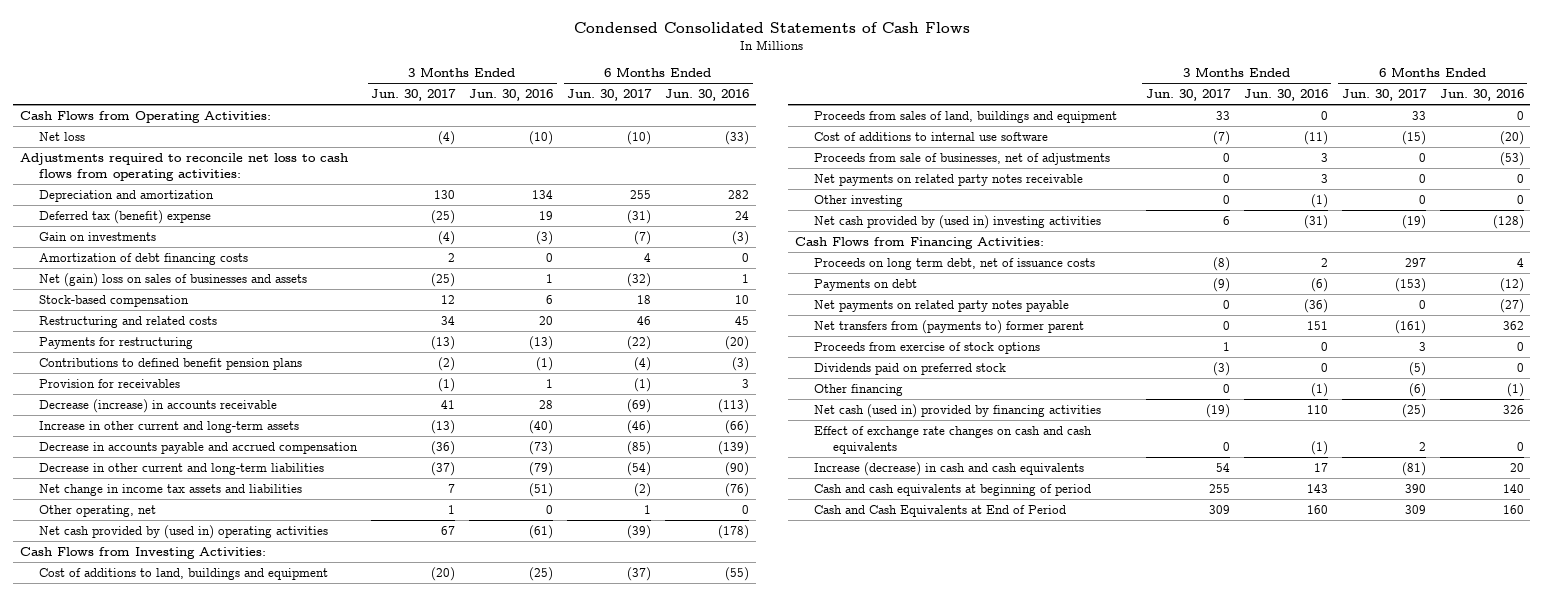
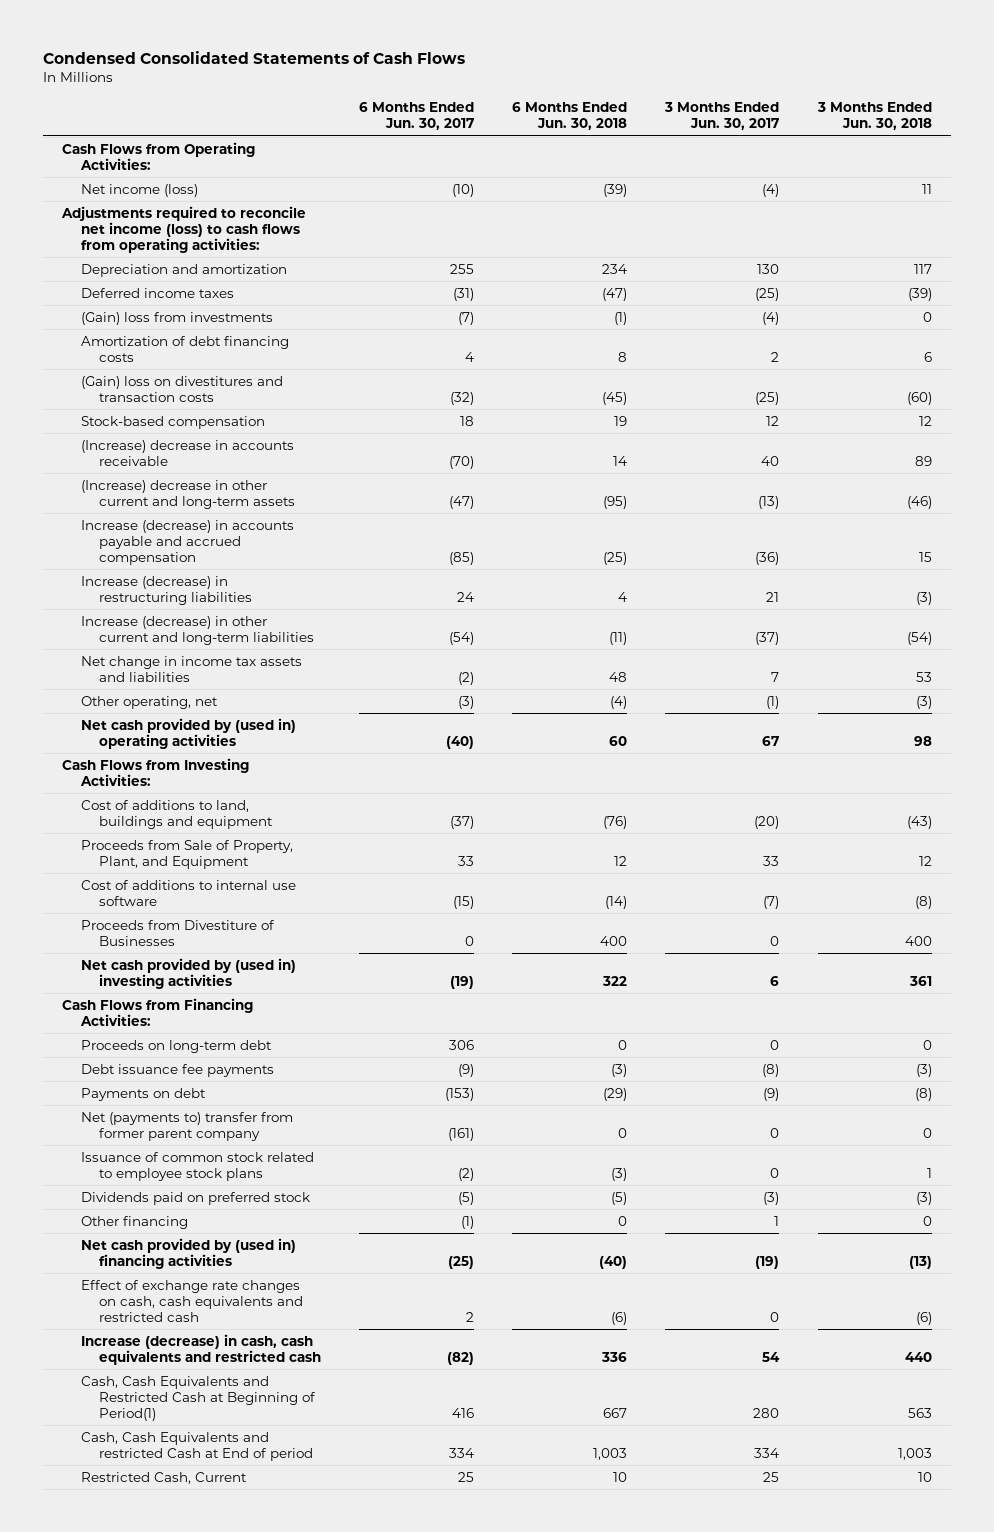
- | 3 Months Ended Jun. 30, 2017 | 3 Months Ended Jun. 30, 2016 | 6 Months Ended Jun. 30, 2017 | 6 Months Ended Jun. 30, 2016
+ | 6 Months Ended Jun. 30, 2017 | 6 Months Ended Jun. 30, 2018 | 3 Months Ended Jun. 30, 2017 | 3 Months Ended Jun. 30, 2018
- Net loss | (4) | (10) | (10) | (33)
- Adjustments required to reconcile net loss to cash flows from operating activities:
+ Net income (loss) | (10) | (39) | (4) | 11
+ Adjustments required to reconcile net income (loss) to cash flows from operating activities:
- Deferred tax (benefit) expense | (25) | 19 | (31) | 24
- Gain on investments | (4) | (3) | (7) | (3)
+ Deferred income taxes | (31) | (47) | (25) | (39)
+ (Gain) loss from investments | (7) | (1) | (4) | 0
- Net (gain) loss on sales of businesses and assets | (25) | 1 | (32) | 1
+ (Gain) loss on divestitures and transaction costs | (32) | (45) | (25) | (60)
- Restructuring and related costs | 34 | 20 | 46 | 45
- Payments for restructuring | (13) | (13) | (22) | (20)
- Contributions to defined benefit pension plans | (2) | (1) | (4) | (3)
- Provision for receivables | (1) | 1 | (1) | 3
- Decrease (increase) in accounts receivable | 41 | 28 | (69) | (113)
- Increase in other current and long-term assets | (13) | (40) | (46) | (66)
- Decrease in accounts payable and accrued compensation | (36) | (73) | (85) | (139)
- Decrease in other current and long-term liabilities | (37) | (79) | (54) | (90)
+ (Increase) decrease in accounts receivable | (70) | 14 | 40 | 89
+ (Increase) decrease in other current and long-term assets | (47) | (95) | (13) | (46)
+ Increase (decrease) in accounts payable and accrued compensation | (85) | (25) | (36) | 15
+ Increase (decrease) in restructuring liabilities | 24 | 4 | 21 | (3)
+ Increase (decrease) in other current and long-term liabilities | (54) | (11) | (37) | (54)
- Other operating, net | 1 | 0 | 1 | 0
- Net cash provided by (used in) operating activities | 67 | (61) | (39) | (178)
+ Other operating, net | (3) | (4) | (1) | (3)
+ Net cash provided by (used in) operating activities | (40) | 60 | 67 | 98
- Proceeds from sales of land, buildings and equipment | 33 | 0 | 33 | 0
+ Proceeds from Sale of Property, Plant, and Equipment | 33 | 12 | 33 | 12
- Proceeds from sale of businesses, net of adjustments | 0 | 3 | 0 | (53)
- Net payments on related party notes receivable | 0 | 3 | 0 | 0
- Other investing | 0 | (1) | 0 | 0
+ Proceeds from Divestiture of Businesses | 0 | 400 | 0 | 400
- Proceeds on long term debt, net of issuance costs | (8) | 2 | 297 | 4
+ Proceeds on long-term debt | 306 | 0 | 0 | 0
+ Debt issuance fee payments | (9) | (3) | (8) | (3)
- Net payments on related party notes payable | 0 | (36) | 0 | (27)
- Net transfers from (payments to) former parent | 0 | 151 | (161) | 362
- Proceeds from exercise of stock options | 1 | 0 | 3 | 0
+ Net (payments to) transfer from former parent company | (161) | 0 | 0 | 0
+ Issuance of common stock related to employee stock plans | (2) | (3) | 0 | 1
- Other financing | 0 | (1) | (6) | (1)
- Net cash (used in) provided by financing activities | (19) | 110 | (25) | 326
- Effect of exchange rate changes on cash and cash equivalents | 0 | (1) | 2 | 0
- Increase (decrease) in cash and cash equivalents | 54 | 17 | (81) | 20
- Cash and cash equivalents at beginning of period | 255 | 143 | 390 | 140
- Cash and Cash Equivalents at End of Period | 309 | 160 | 309 | 160
+ Other financing | (1) | 0 | 1 | 0
+ Net cash provided by (used in) financing activities | (25) | (40) | (19) | (13)
+ Effect of exchange rate changes on cash, cash equivalents and restricted cash | 2 | (6) | 0 | (6)
+ Increase (decrease) in cash, cash equivalents and restricted cash | (82) | 336 | 54 | 440
+ Cash, Cash Equivalents and Restricted Cash at Beginning of Period(1) | 416 | 667 | 280 | 563
+ Cash, Cash Equivalents and restricted Cash at End of period | 334 | 1,003 | 334 | 1,003
+ Restricted Cash, Current | 25 | 10 | 25 | 10

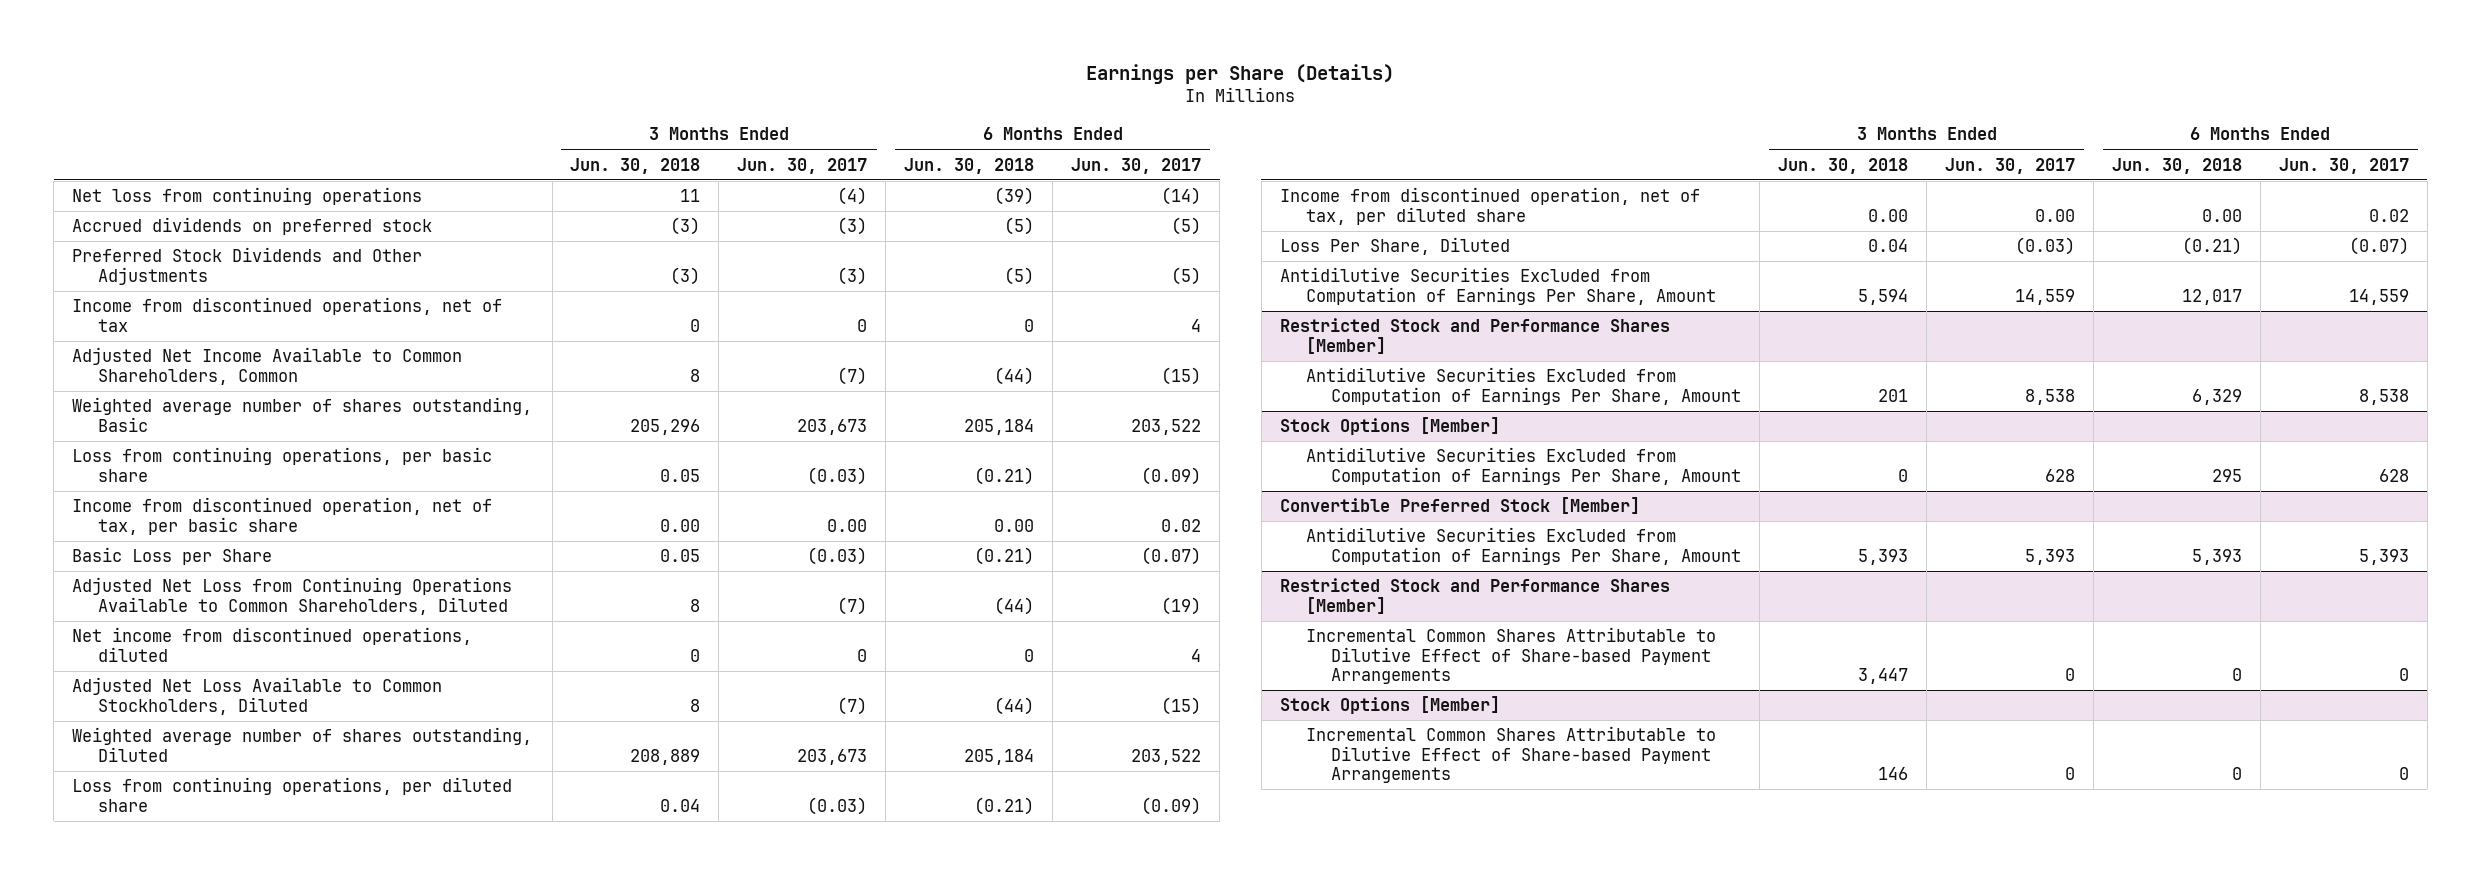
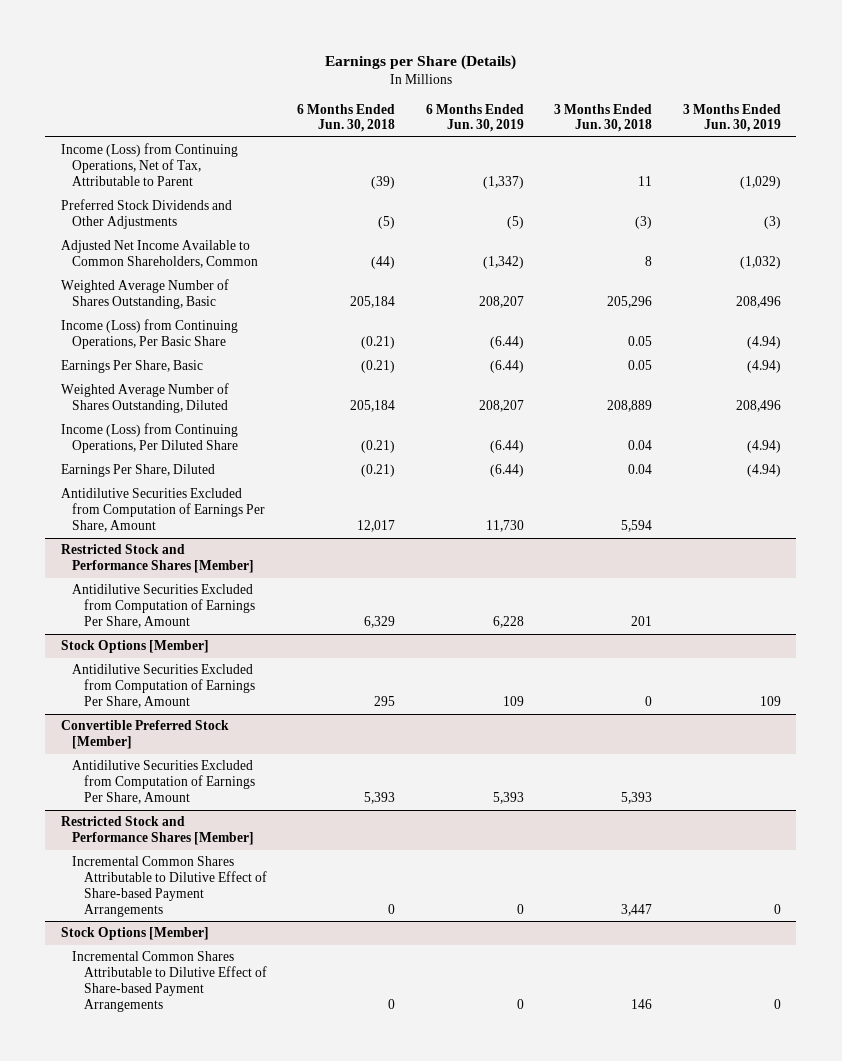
- | 3 Months Ended Jun. 30, 2018 | 3 Months Ended Jun. 30, 2017 | 6 Months Ended Jun. 30, 2018 | 6 Months Ended Jun. 30, 2017
+ | 6 Months Ended Jun. 30, 2018 | 6 Months Ended Jun. 30, 2019 | 3 Months Ended Jun. 30, 2018 | 3 Months Ended Jun. 30, 2019
- Net loss from continuing operations | 11 | (4) | (39) | (14)
- Accrued dividends on preferred stock | (3) | (3) | (5) | (5)
+ Income (Loss) from Continuing Operations, Net of Tax, Attributable to Parent | (39) | (1,337) | 11 | (1,029)
- Income from discontinued operations, net of tax | 0 | 0 | 0 | 4
- Weighted average number of shares outstanding, Basic | 205,296 | 203,673 | 205,184 | 203,522
- Loss from continuing operations, per basic share | 0.05 | (0.03) | (0.21) | (0.09)
- Income from discontinued operation, net of tax, per basic share | 0.00 | 0.00 | 0.00 | 0.02
- Basic Loss per Share | 0.05 | (0.03) | (0.21) | (0.07)
- Adjusted Net Loss from Continuing Operations Available to Common Shareholders, Diluted | 8 | (7) | (44) | (19)
- Net income from discontinued operations, diluted | 0 | 0 | 0 | 4
- Adjusted Net Loss Available to Common Stockholders, Diluted | 8 | (7) | (44) | (15)
- Weighted average number of shares outstanding, Diluted | 208,889 | 203,673 | 205,184 | 203,522
- Loss from continuing operations, per diluted share | 0.04 | (0.03) | (0.21) | (0.09)
- Income from discontinued operation, net of tax, per diluted share | 0.00 | 0.00 | 0.00 | 0.02
- Loss Per Share, Diluted | 0.04 | (0.03) | (0.21) | (0.07)
+ Weighted Average Number of Shares Outstanding, Basic | 205,184 | 208,207 | 205,296 | 208,496
+ Income (Loss) from Continuing Operations, Per Basic Share | (0.21) | (6.44) | 0.05 | (4.94)
+ Earnings Per Share, Basic | (0.21) | (6.44) | 0.05 | (4.94)
+ Weighted Average Number of Shares Outstanding, Diluted | 205,184 | 208,207 | 208,889 | 208,496
+ Income (Loss) from Continuing Operations, Per Diluted Share | (0.21) | (6.44) | 0.04 | (4.94)
+ Earnings Per Share, Diluted | (0.21) | (6.44) | 0.04 | (4.94)

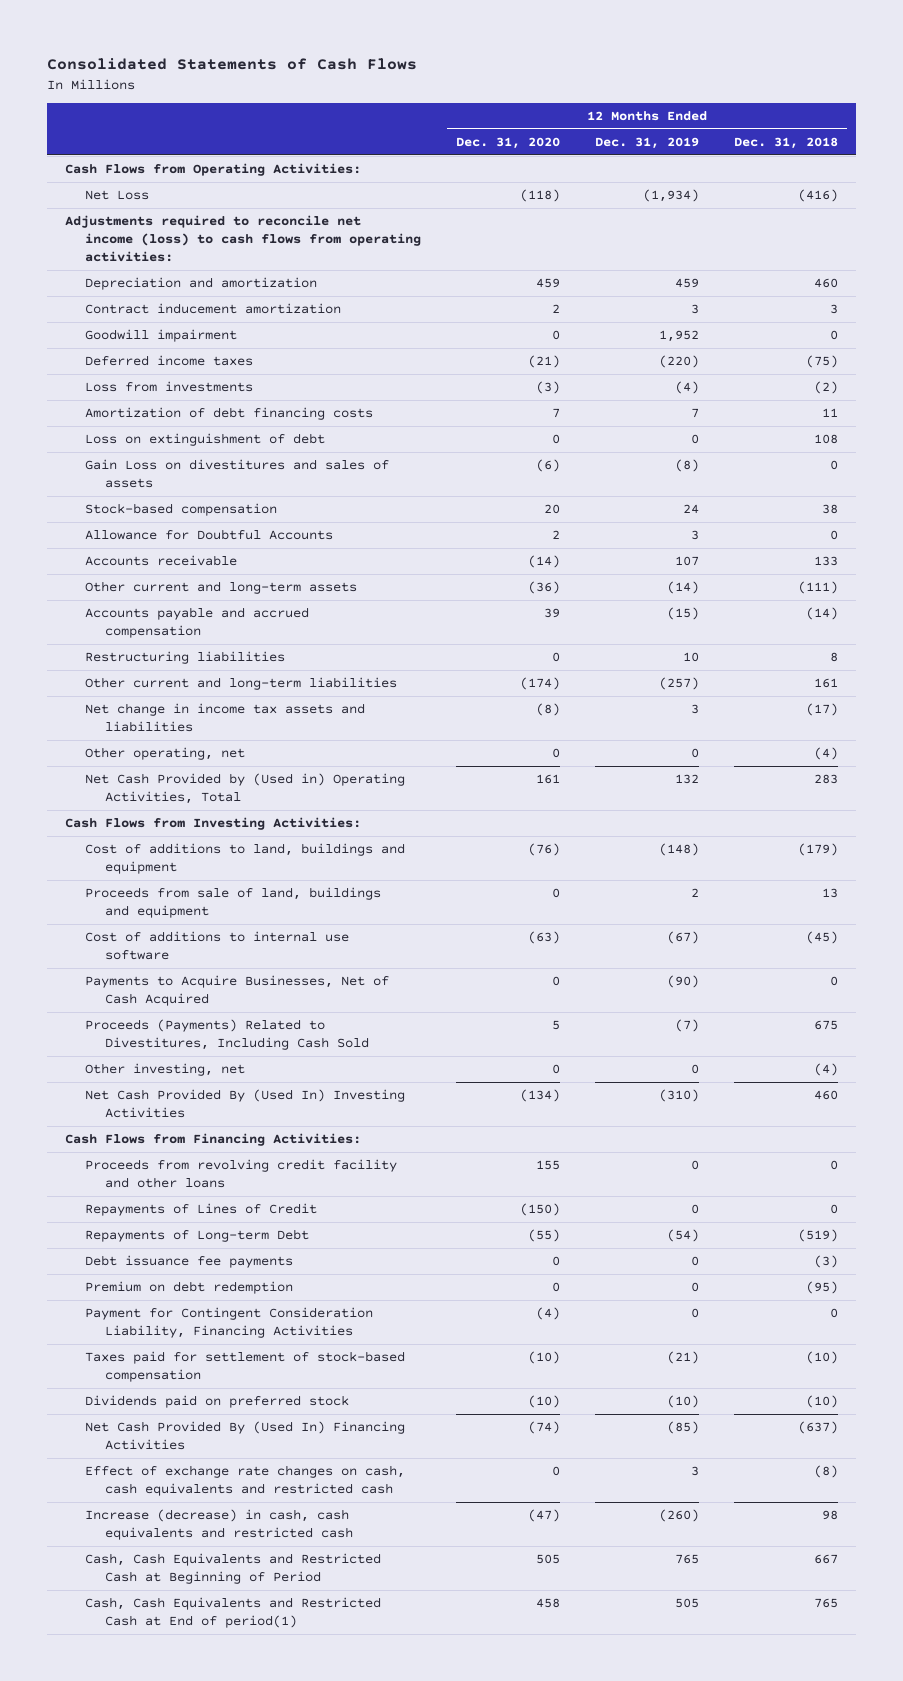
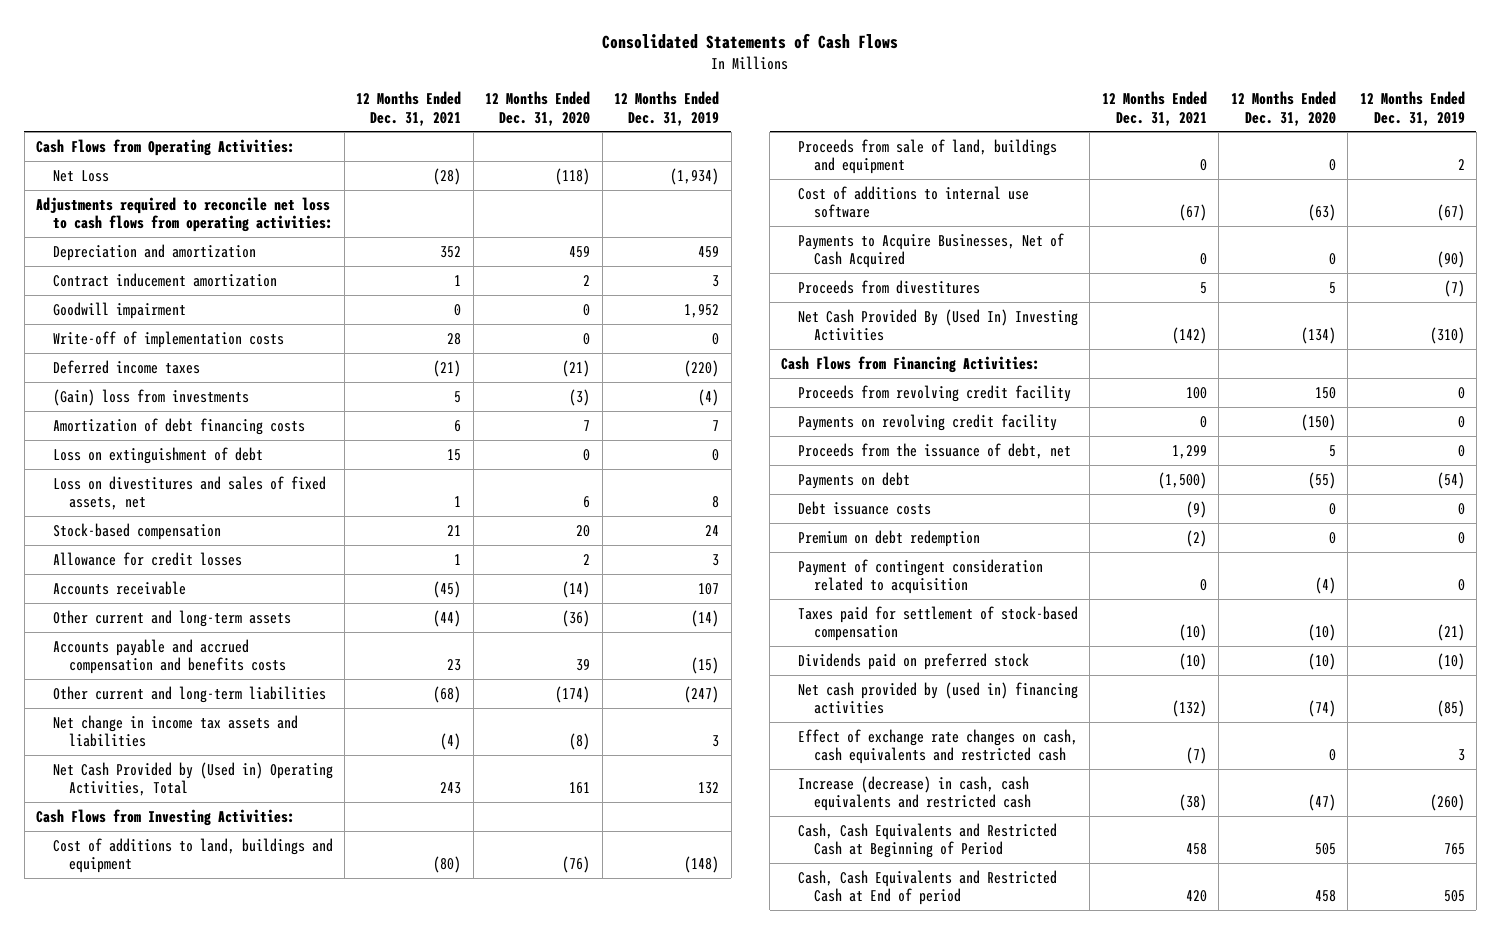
- | 12 Months Ended Dec. 31, 2020 | 12 Months Ended Dec. 31, 2019 | 12 Months Ended Dec. 31, 2018
+ | 12 Months Ended Dec. 31, 2021 | 12 Months Ended Dec. 31, 2020 | 12 Months Ended Dec. 31, 2019
- Adjustments required to reconcile net income (loss) to cash flows from operating activities:
+ Adjustments required to reconcile net loss to cash flows from operating activities:
+ Write-off of implementation costs | 28 | 0 | 0
- Loss from investments | (3) | (4) | (2)
+ (Gain) loss from investments | 5 | (3) | (4)
- Gain Loss on divestitures and sales of assets | (6) | (8) | 0
+ Loss on divestitures and sales of fixed assets, net | 1 | 6 | 8
- Allowance for Doubtful Accounts | 2 | 3 | 0
+ Allowance for credit losses | 1 | 2 | 3
- Accounts payable and accrued compensation | 39 | (15) | (14)
- Restructuring liabilities | 0 | 10 | 8
- Other current and long-term liabilities | (174) | (257) | 161
+ Accounts payable and accrued compensation and benefits costs | 23 | 39 | (15)
+ Other current and long-term liabilities | (68) | (174) | (247)
- Other operating, net | 0 | 0 | (4)
- Proceeds (Payments) Related to Divestitures, Including Cash Sold | 5 | (7) | 675
- Other investing, net | 0 | 0 | (4)
+ Proceeds from divestitures | 5 | 5 | (7)
- Proceeds from revolving credit facility and other loans | 155 | 0 | 0
- Repayments of Lines of Credit | (150) | 0 | 0
- Repayments of Long-term Debt | (55) | (54) | (519)
- Debt issuance fee payments | 0 | 0 | (3)
+ Proceeds from revolving credit facility | 100 | 150 | 0
+ Payments on revolving credit facility | 0 | (150) | 0
+ Proceeds from the issuance of debt, net | 1,299 | 5 | 0
+ Payments on debt | (1,500) | (55) | (54)
+ Debt issuance costs | (9) | 0 | 0
- Payment for Contingent Consideration Liability, Financing Activities | (4) | 0 | 0
+ Payment of contingent consideration related to acquisition | 0 | (4) | 0
- Net Cash Provided By (Used In) Financing Activities | (74) | (85) | (637)
+ Net cash provided by (used in) financing activities | (132) | (74) | (85)
- Cash, Cash Equivalents and Restricted Cash at End of period(1) | 458 | 505 | 765
+ Cash, Cash Equivalents and Restricted Cash at End of period | 420 | 458 | 505

